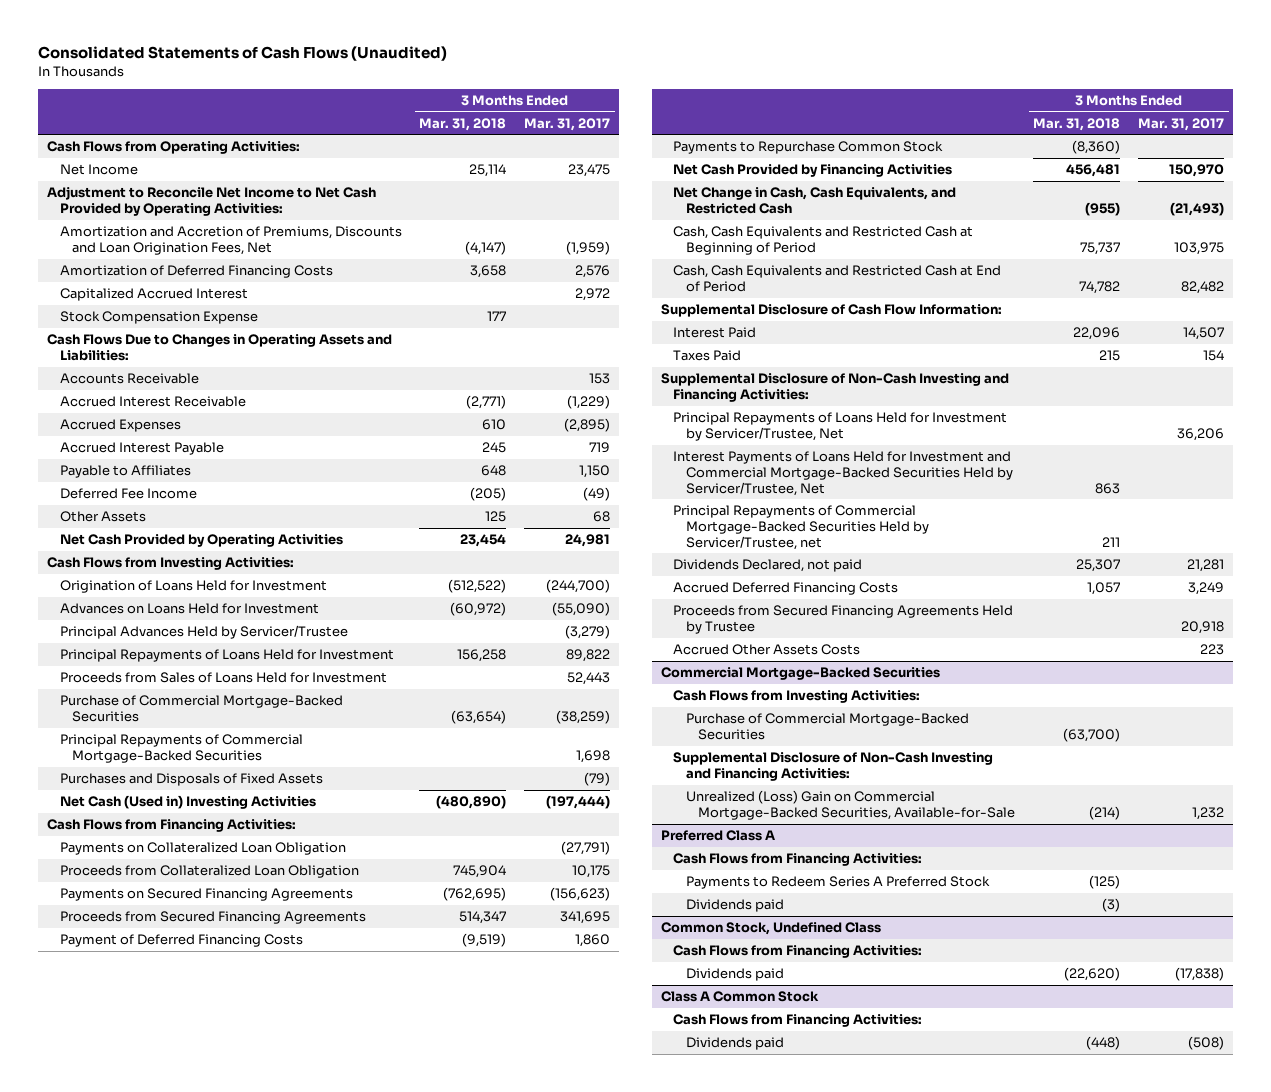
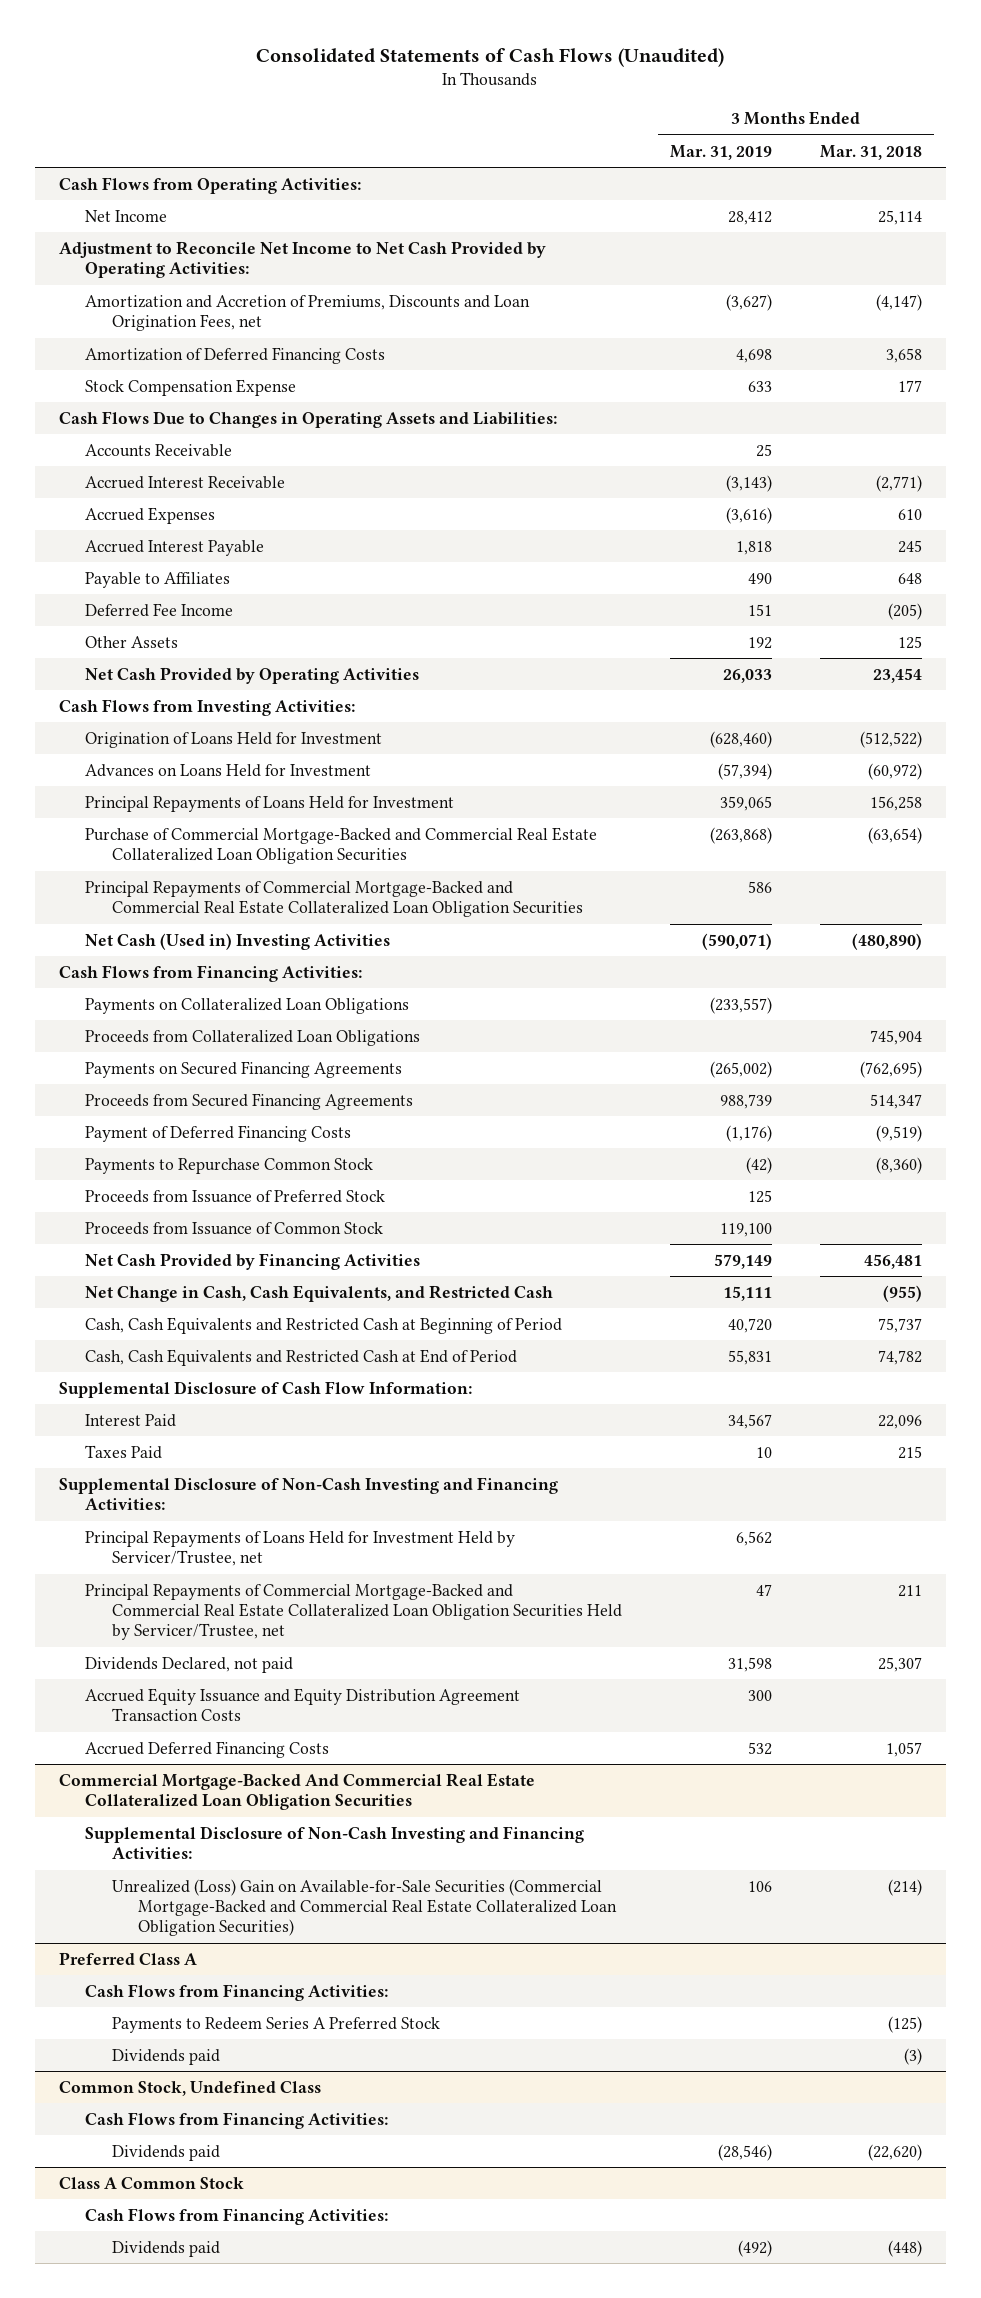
- | 3 Months Ended Mar. 31, 2018 | 3 Months Ended Mar. 31, 2017
+ | 3 Months Ended Mar. 31, 2019 | 3 Months Ended Mar. 31, 2018
- Amortization and Accretion of Premiums, Discounts and Loan Origination Fees, Net | (4,147) | (1,959)
+ Amortization and Accretion of Premiums, Discounts and Loan Origination Fees, net | (3,627) | (4,147)
- Capitalized Accrued Interest | | 2,972
- Principal Advances Held by Servicer/Trustee | | (3,279)
- Proceeds from Sales of Loans Held for Investment | | 52,443
- Purchase of Commercial Mortgage-Backed Securities | (63,654) | (38,259)
- Principal Repayments of Commercial Mortgage-Backed Securities | | 1,698
- Purchases and Disposals of Fixed Assets | | (79)
+ Purchase of Commercial Mortgage-Backed and Commercial Real Estate Collateralized Loan Obligation Securities | (263,868) | (63,654)
+ Principal Repayments of Commercial Mortgage-Backed and Commercial Real Estate Collateralized Loan Obligation Securities | 586 |
- Payments on Collateralized Loan Obligation | | (27,791)
- Proceeds from Collateralized Loan Obligation | 745,904 | 10,175
+ Payments on Collateralized Loan Obligations | (233,557) |
+ Proceeds from Collateralized Loan Obligations | | 745,904
+ Proceeds from Issuance of Preferred Stock | 125 |
+ Proceeds from Issuance of Common Stock | 119,100 |
- Principal Repayments of Loans Held for Investment by Servicer/Trustee, Net | | 36,206
- Interest Payments of Loans Held for Investment and Commercial Mortgage-Backed Securities Held by Servicer/Trustee, Net | 863 |
- Principal Repayments of Commercial Mortgage-Backed Securities Held by Servicer/Trustee, net | 211 |
+ Principal Repayments of Loans Held for Investment Held by Servicer/Trustee, net | 6,562 |
+ Principal Repayments of Commercial Mortgage-Backed and Commercial Real Estate Collateralized Loan Obligation Securities Held by Servicer/Trustee, net | 47 | 211
+ Accrued Equity Issuance and Equity Distribution Agreement Transaction Costs | 300 |
- Proceeds from Secured Financing Agreements Held by Trustee | | 20,918
- Accrued Other Assets Costs | | 223
- Commercial Mortgage-Backed Securities
- Cash Flows from Investing Activities:
- Purchase of Commercial Mortgage-Backed Securities | (63,700) |
+ Commercial Mortgage-Backed And Commercial Real Estate Collateralized Loan Obligation Securities
- Unrealized (Loss) Gain on Commercial Mortgage-Backed Securities, Available-for-Sale | (214) | 1,232
+ Unrealized (Loss) Gain on Available-for-Sale Securities (Commercial Mortgage-Backed and Commercial Real Estate Collateralized Loan Obligation Securities) | 106 | (214)

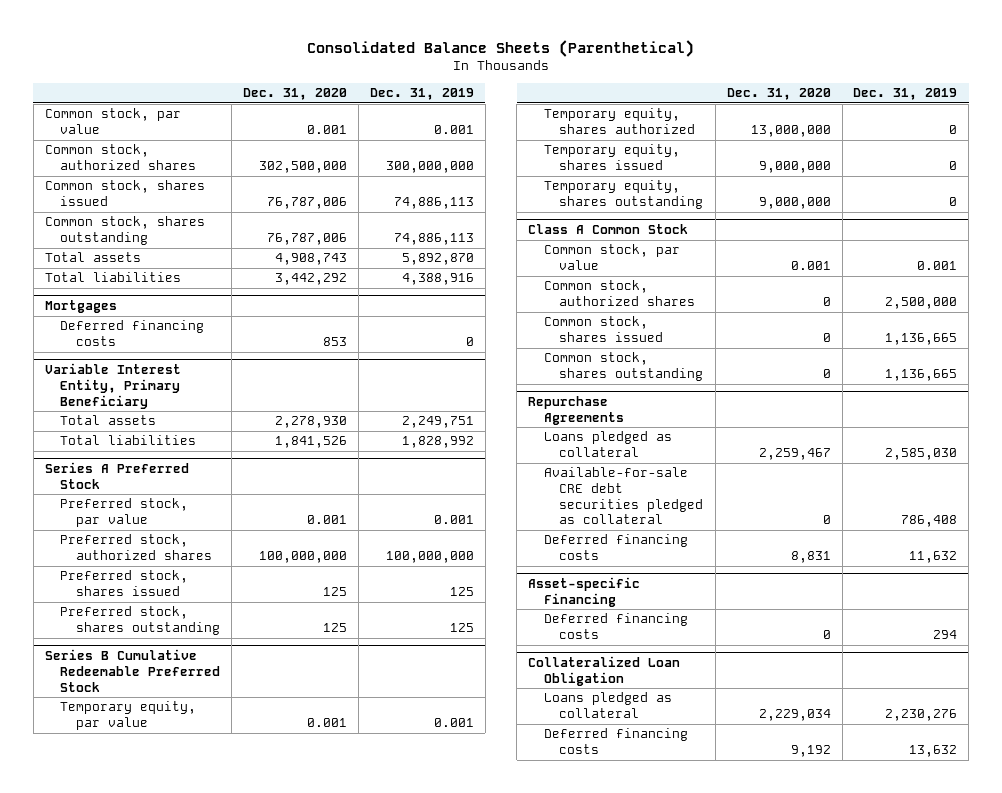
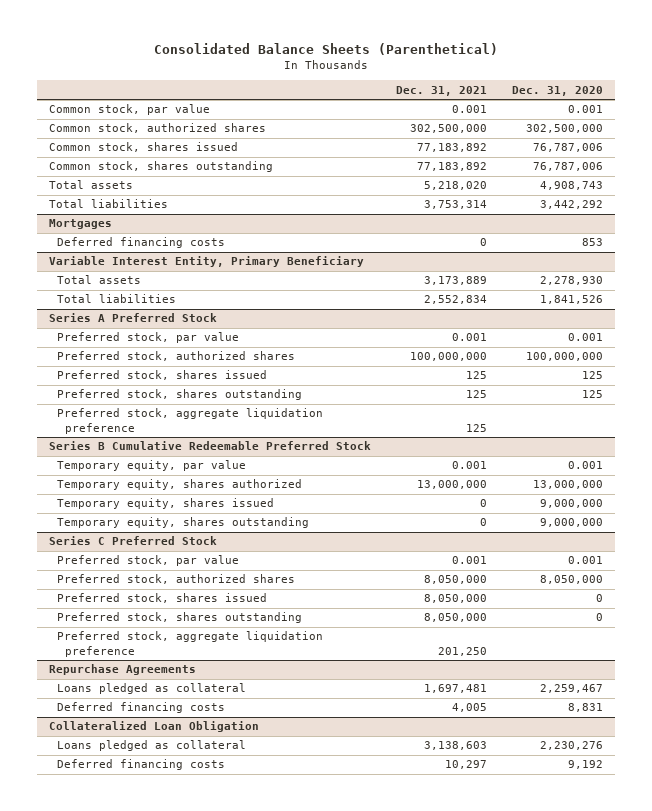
- | Dec. 31, 2020 | Dec. 31, 2019
+ | Dec. 31, 2021 | Dec. 31, 2020
@ Series A Preferred Stock
+ Preferred stock, aggregate liquidation preference | 125 |
- Class A Common Stock
- Common stock, par value | 0.001 | 0.001
- Common stock, authorized shares | 0 | 2,500,000
- Common stock, shares issued | 0 | 1,136,665
- Common stock, shares outstanding | 0 | 1,136,665
+ Series C Preferred Stock
+ Preferred stock, par value | 0.001 | 0.001
+ Preferred stock, authorized shares | 8,050,000 | 8,050,000
+ Preferred stock, shares issued | 8,050,000 | 0
+ Preferred stock, shares outstanding | 8,050,000 | 0
+ Preferred stock, aggregate liquidation preference | 201,250 |
@ Repurchase Agreements
- Available-for-sale CRE debt securities pledged as collateral | 0 | 786,408
- Asset-specific Financing
- Deferred financing costs | 0 | 294
@ Collateralized Loan Obligation
- Loans pledged as collateral | 2,229,034 | 2,230,276
+ Loans pledged as collateral | 3,138,603 | 2,230,276

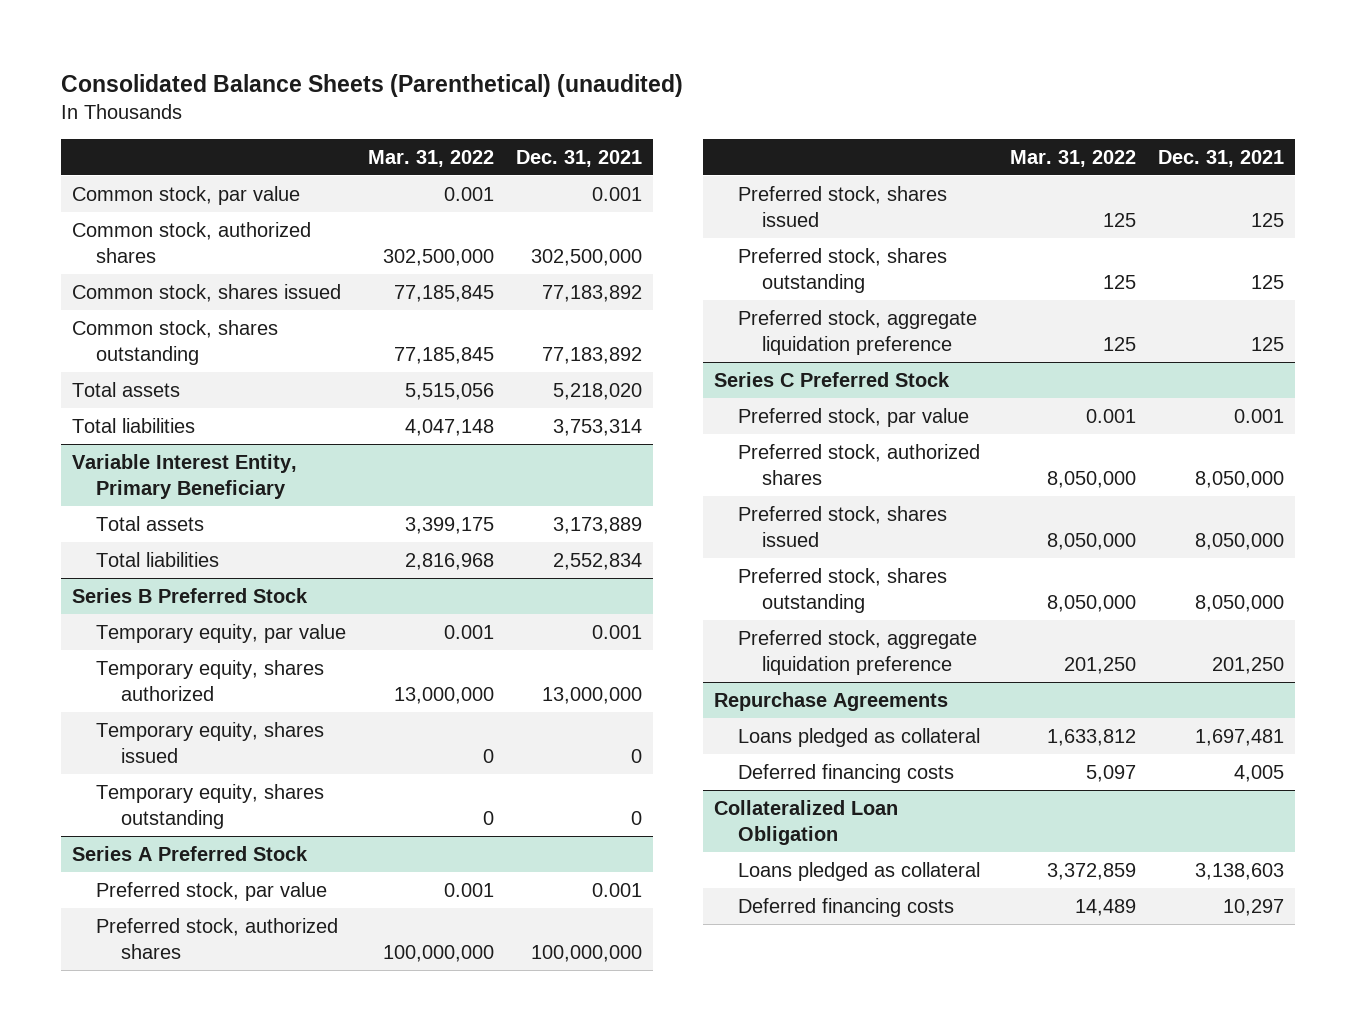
- Consolidated Balance Sheets (Parenthetical)
+ Consolidated Balance Sheets (Parenthetical) (unaudited)
- | Dec. 31, 2021 | Dec. 31, 2020
+ | Mar. 31, 2022 | Dec. 31, 2021
- Mortgages
- Deferred financing costs | 0 | 853
+ Series B Preferred Stock
+ Temporary equity, par value | 0.001 | 0.001
+ Temporary equity, shares authorized | 13,000,000 | 13,000,000
+ Temporary equity, shares issued | 0 | 0
+ Temporary equity, shares outstanding | 0 | 0
- Series B Cumulative Redeemable Preferred Stock
- Temporary equity, par value | 0.001 | 0.001
- Temporary equity, shares authorized | 13,000,000 | 13,000,000
- Temporary equity, shares issued | 0 | 9,000,000
- Temporary equity, shares outstanding | 0 | 9,000,000

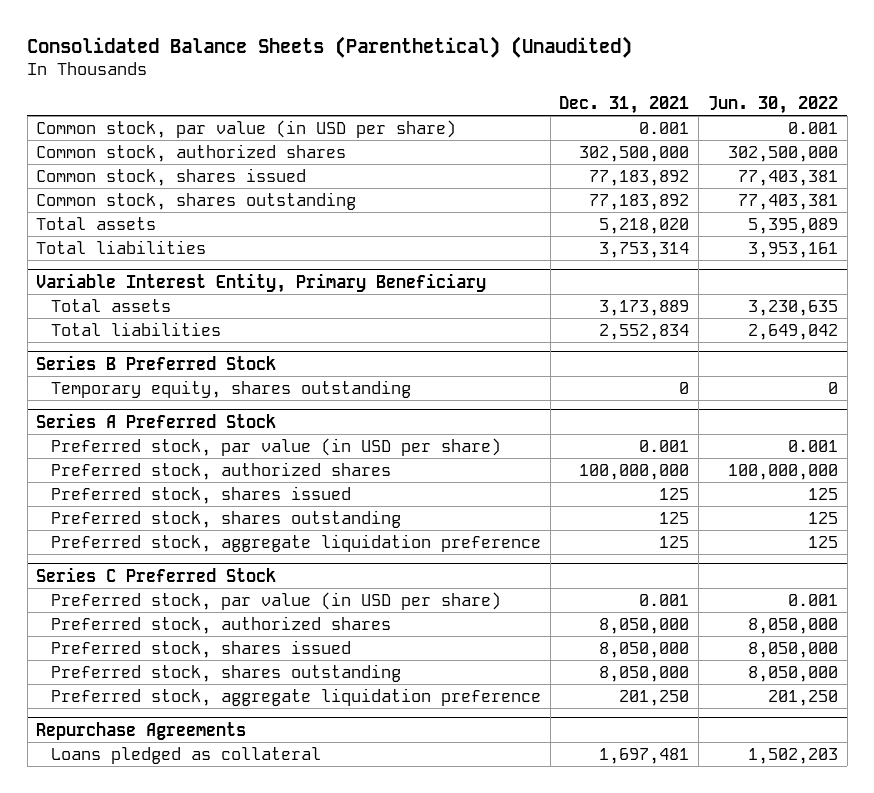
- Consolidated Balance Sheets (Parenthetical) (unaudited)
+ Consolidated Balance Sheets (Parenthetical) (Unaudited)
- | Mar. 31, 2022 | Dec. 31, 2021
+ | Dec. 31, 2021 | Jun. 30, 2022
- Common stock, par value | 0.001 | 0.001
+ Common stock, par value (in USD per share) | 0.001 | 0.001
@ Series B Preferred Stock
- Temporary equity, par value | 0.001 | 0.001
- Temporary equity, shares authorized | 13,000,000 | 13,000,000
- Temporary equity, shares issued | 0 | 0
@ Series A Preferred Stock
- Preferred stock, par value | 0.001 | 0.001
+ Preferred stock, par value (in USD per share) | 0.001 | 0.001
@ Series C Preferred Stock
- Preferred stock, par value | 0.001 | 0.001
+ Preferred stock, par value (in USD per share) | 0.001 | 0.001
@ Repurchase Agreements
- Deferred financing costs | 5,097 | 4,005
- Collateralized Loan Obligation
- Loans pledged as collateral | 3,372,859 | 3,138,603
- Deferred financing costs | 14,489 | 10,297

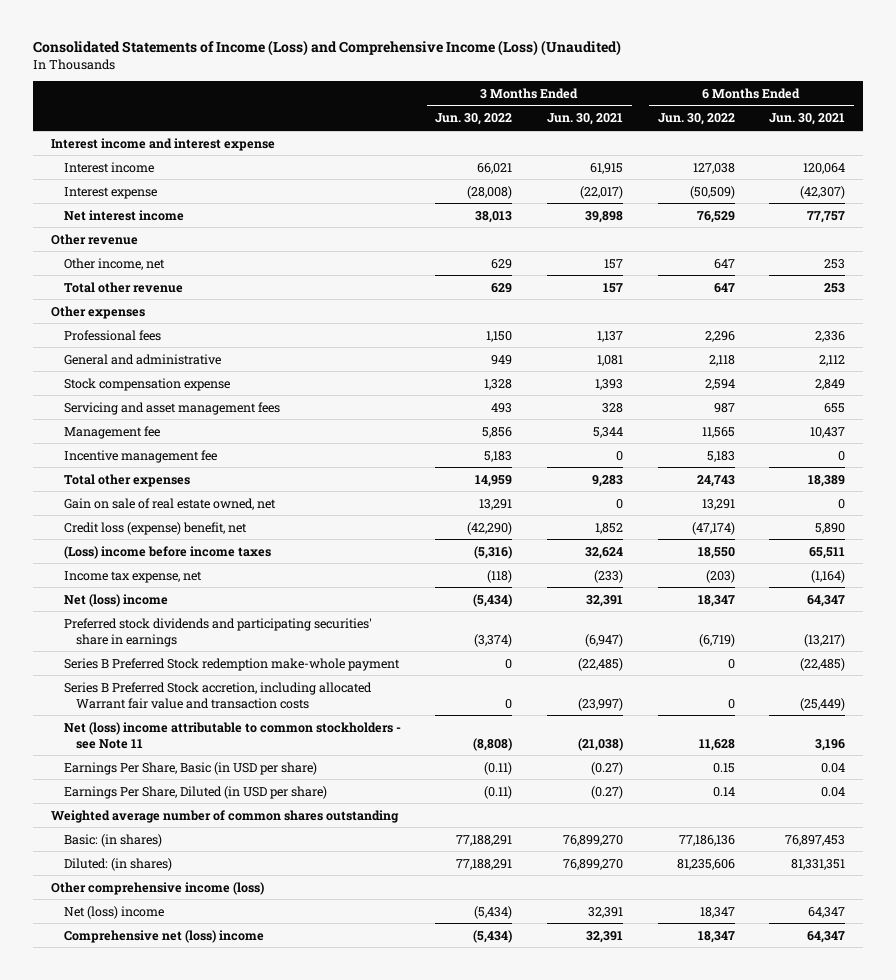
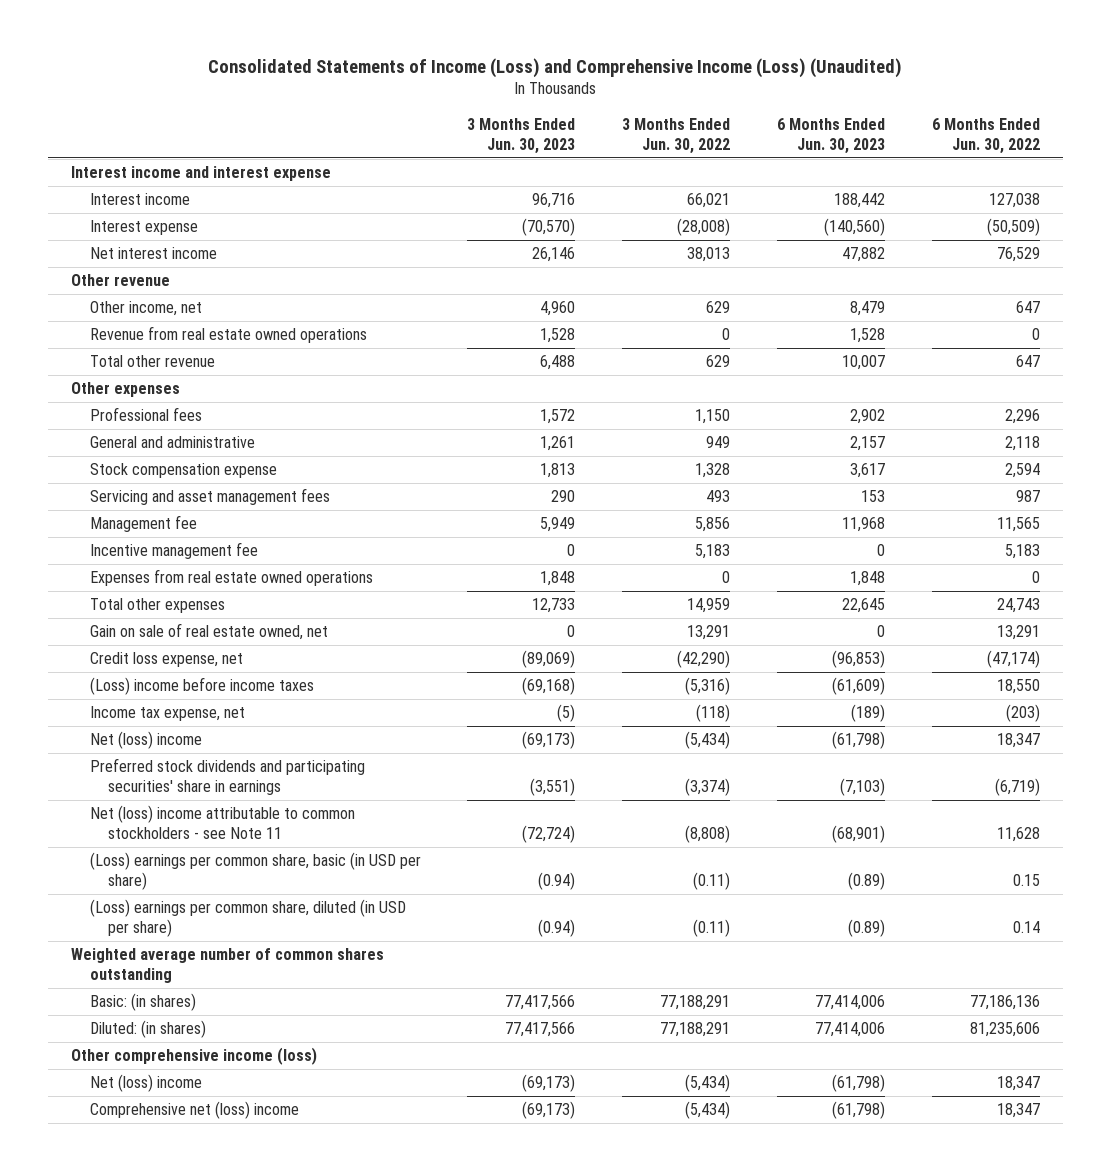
- | 3 Months Ended Jun. 30, 2022 | 3 Months Ended Jun. 30, 2021 | 6 Months Ended Jun. 30, 2022 | 6 Months Ended Jun. 30, 2021
+ | 3 Months Ended Jun. 30, 2023 | 3 Months Ended Jun. 30, 2022 | 6 Months Ended Jun. 30, 2023 | 6 Months Ended Jun. 30, 2022
+ Revenue from real estate owned operations | 1,528 | 0 | 1,528 | 0
+ Expenses from real estate owned operations | 1,848 | 0 | 1,848 | 0
- Credit loss (expense) benefit, net | (42,290) | 1,852 | (47,174) | 5,890
+ Credit loss expense, net | (89,069) | (42,290) | (96,853) | (47,174)
- Series B Preferred Stock redemption make-whole payment | 0 | (22,485) | 0 | (22,485)
- Series B Preferred Stock accretion, including allocated Warrant fair value and transaction costs | 0 | (23,997) | 0 | (25,449)
- Earnings Per Share, Basic (in USD per share) | (0.11) | (0.27) | 0.15 | 0.04
- Earnings Per Share, Diluted (in USD per share) | (0.11) | (0.27) | 0.14 | 0.04
+ (Loss) earnings per common share, basic (in USD per share) | (0.94) | (0.11) | (0.89) | 0.15
+ (Loss) earnings per common share, diluted (in USD per share) | (0.94) | (0.11) | (0.89) | 0.14

